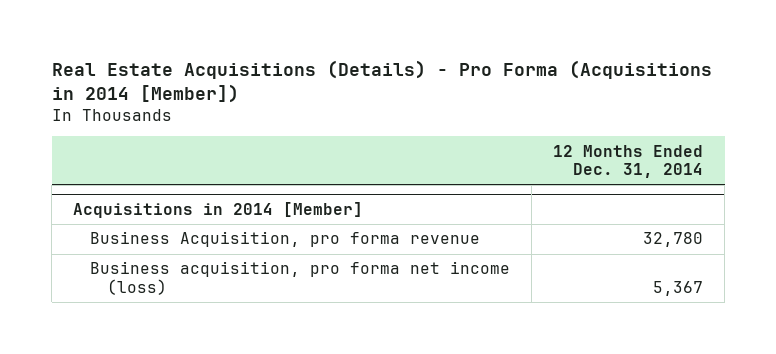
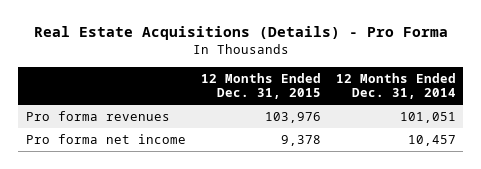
- Real Estate Acquisitions (Details) - Pro Forma (Acquisitions in 2014 [Member])
+ Real Estate Acquisitions (Details) - Pro Forma
- | 12 Months Ended Dec. 31, 2014
+ | 12 Months Ended Dec. 31, 2015 | 12 Months Ended Dec. 31, 2014
- Acquisitions in 2014 [Member]
- Business Acquisition, pro forma revenue | 32,780
- Business acquisition, pro forma net income (loss) | 5,367
+ Pro forma revenues | 103,976 | 101,051
+ Pro forma net income | 9,378 | 10,457

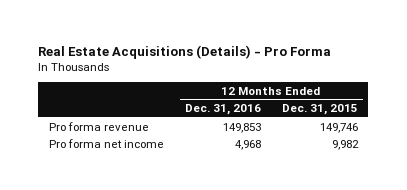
- | 12 Months Ended Dec. 31, 2015 | 12 Months Ended Dec. 31, 2014
+ | 12 Months Ended Dec. 31, 2016 | 12 Months Ended Dec. 31, 2015
- Pro forma revenues | 103,976 | 101,051
- Pro forma net income | 9,378 | 10,457
+ Pro forma revenue | 149,853 | 149,746
+ Pro forma net income | 4,968 | 9,982

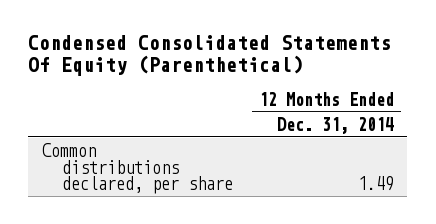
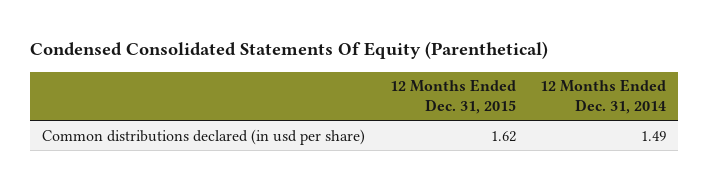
- | 12 Months Ended Dec. 31, 2014
+ | 12 Months Ended Dec. 31, 2015 | 12 Months Ended Dec. 31, 2014
- Common distributions declared, per share | 1.49
+ Common distributions declared (in usd per share) | 1.62 | 1.49

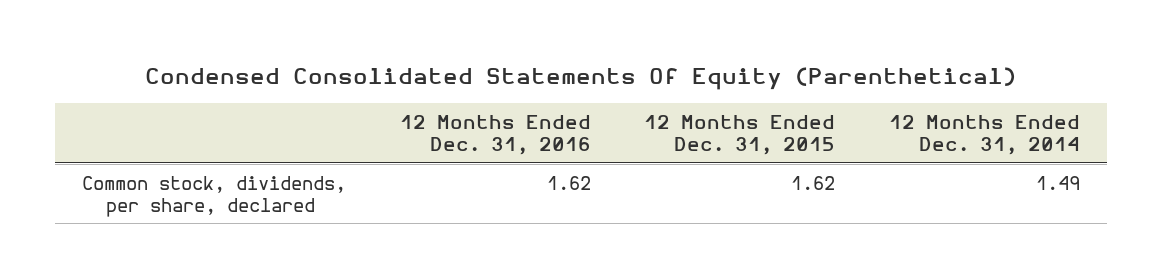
- | 12 Months Ended Dec. 31, 2015 | 12 Months Ended Dec. 31, 2014
+ | 12 Months Ended Dec. 31, 2016 | 12 Months Ended Dec. 31, 2015 | 12 Months Ended Dec. 31, 2014
- Common distributions declared (in usd per share) | 1.62 | 1.49
+ Common stock, dividends, per share, declared | 1.62 | 1.62 | 1.49

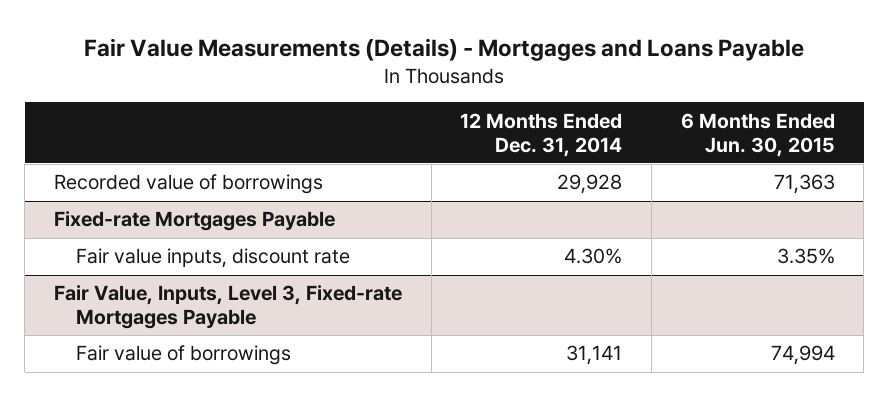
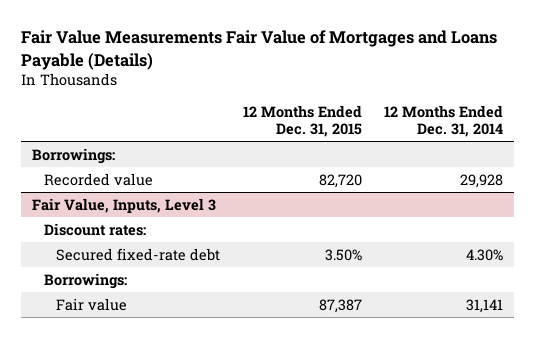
- Fair Value Measurements (Details) - Mortgages and Loans Payable
+ Fair Value Measurements Fair Value of Mortgages and Loans Payable (Details)
- | 12 Months Ended Dec. 31, 2014 | 6 Months Ended Jun. 30, 2015
+ | 12 Months Ended Dec. 31, 2015 | 12 Months Ended Dec. 31, 2014
- Recorded value of borrowings | 29,928 | 71,363
- Fixed-rate Mortgages Payable
- Fair value inputs, discount rate | 4.30% | 3.35%
- Fair Value, Inputs, Level 3, Fixed-rate Mortgages Payable
- Fair value of borrowings | 31,141 | 74,994
+ Borrowings:
+ Recorded value | 82,720 | 29,928
+ Fair Value, Inputs, Level 3
+ Discount rates:
+ Secured fixed-rate debt | 3.50% | 4.30%
+ Borrowings:
+ Fair value | 87,387 | 31,141

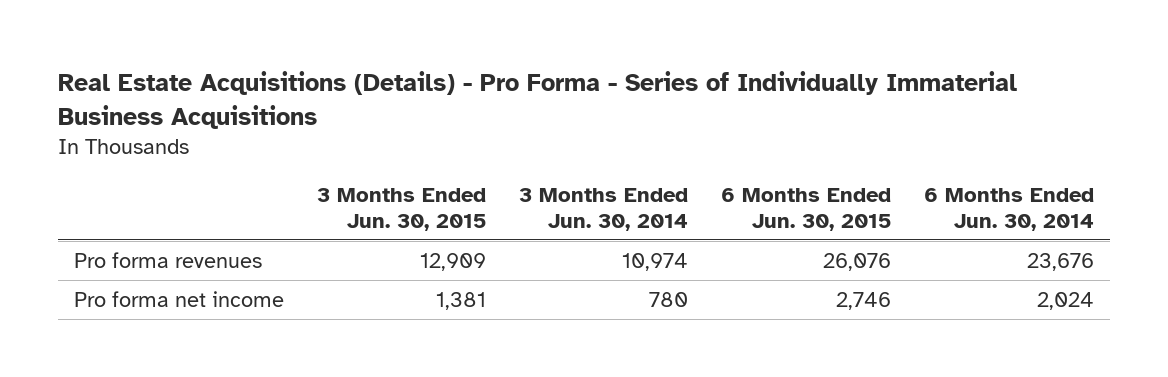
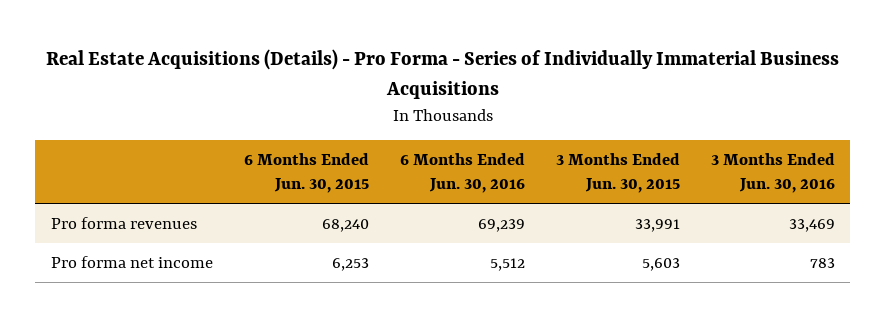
- | 3 Months Ended Jun. 30, 2015 | 3 Months Ended Jun. 30, 2014 | 6 Months Ended Jun. 30, 2015 | 6 Months Ended Jun. 30, 2014
+ | 6 Months Ended Jun. 30, 2015 | 6 Months Ended Jun. 30, 2016 | 3 Months Ended Jun. 30, 2015 | 3 Months Ended Jun. 30, 2016
- Pro forma revenues | 12,909 | 10,974 | 26,076 | 23,676
- Pro forma net income | 1,381 | 780 | 2,746 | 2,024
+ Pro forma revenues | 68,240 | 69,239 | 33,991 | 33,469
+ Pro forma net income | 6,253 | 5,512 | 5,603 | 783

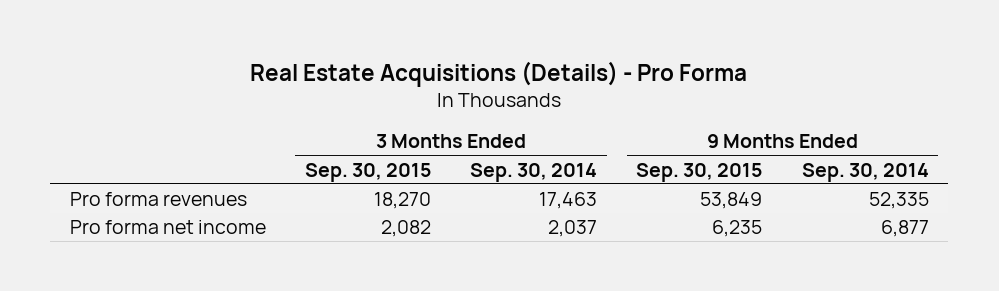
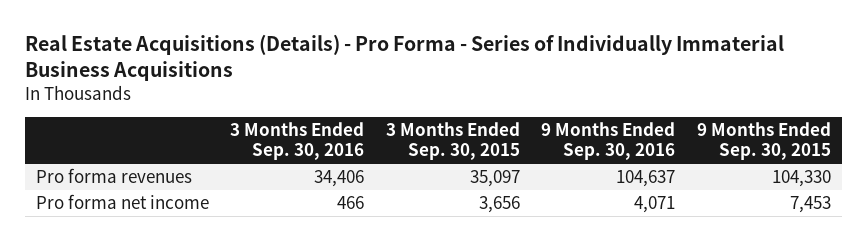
- Real Estate Acquisitions (Details) - Pro Forma
+ Real Estate Acquisitions (Details) - Pro Forma - Series of Individually Immaterial Business Acquisitions
- | 3 Months Ended Sep. 30, 2015 | 3 Months Ended Sep. 30, 2014 | 9 Months Ended Sep. 30, 2015 | 9 Months Ended Sep. 30, 2014
+ | 3 Months Ended Sep. 30, 2016 | 3 Months Ended Sep. 30, 2015 | 9 Months Ended Sep. 30, 2016 | 9 Months Ended Sep. 30, 2015
- Pro forma revenues | 18,270 | 17,463 | 53,849 | 52,335
- Pro forma net income | 2,082 | 2,037 | 6,235 | 6,877
+ Pro forma revenues | 34,406 | 35,097 | 104,637 | 104,330
+ Pro forma net income | 466 | 3,656 | 4,071 | 7,453

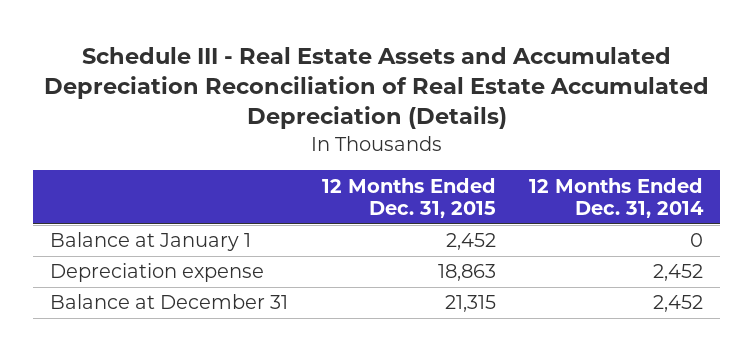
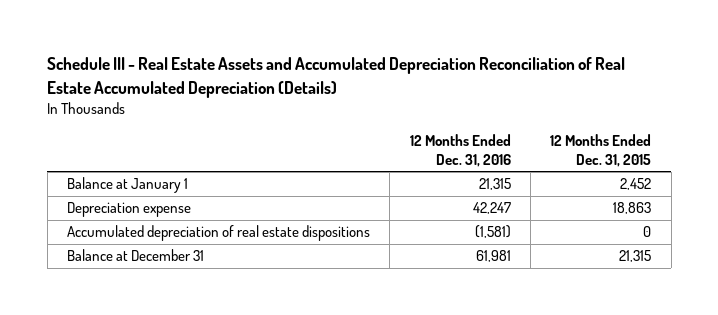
- | 12 Months Ended Dec. 31, 2015 | 12 Months Ended Dec. 31, 2014
+ | 12 Months Ended Dec. 31, 2016 | 12 Months Ended Dec. 31, 2015
+ Accumulated depreciation of real estate dispositions | (1,581) | 0

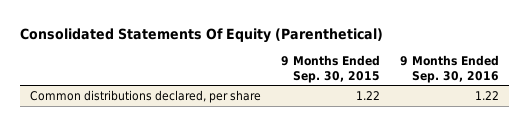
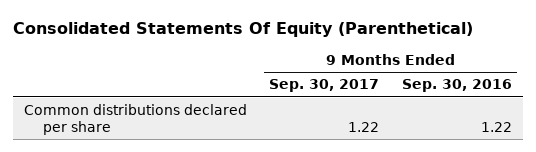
- | 9 Months Ended Sep. 30, 2015 | 9 Months Ended Sep. 30, 2016
+ | 9 Months Ended Sep. 30, 2017 | 9 Months Ended Sep. 30, 2016
- Common distributions declared, per share | 1.22 | 1.22
+ Common distributions declared per share | 1.22 | 1.22

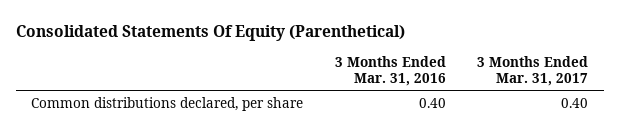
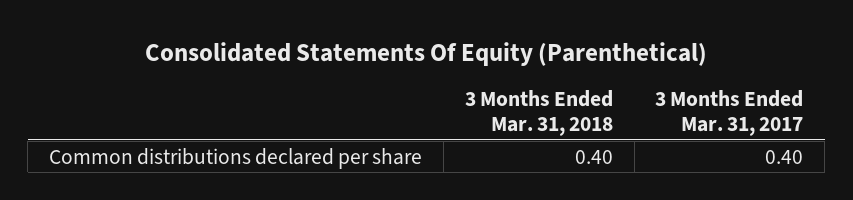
- | 3 Months Ended Mar. 31, 2016 | 3 Months Ended Mar. 31, 2017
+ | 3 Months Ended Mar. 31, 2018 | 3 Months Ended Mar. 31, 2017
- Common distributions declared, per share | 0.40 | 0.40
+ Common distributions declared per share | 0.40 | 0.40

